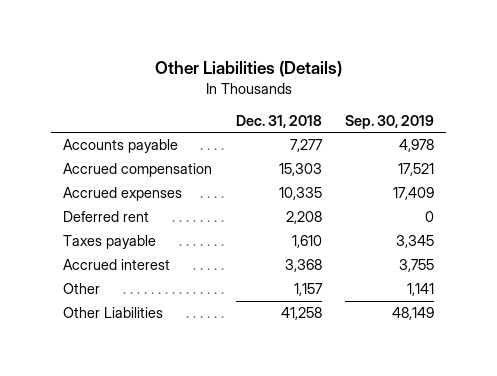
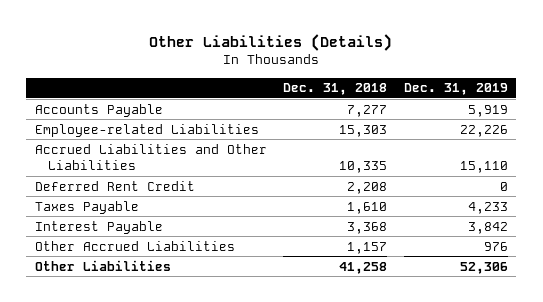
- | Dec. 31, 2018 | Sep. 30, 2019
+ | Dec. 31, 2018 | Dec. 31, 2019
- Accounts payable | 7,277 | 4,978
- Accrued compensation | 15,303 | 17,521
- Accrued expenses | 10,335 | 17,409
- Deferred rent | 2,208 | 0
- Taxes payable | 1,610 | 3,345
- Accrued interest | 3,368 | 3,755
- Other | 1,157 | 1,141
+ Accounts Payable | 7,277 | 5,919
+ Employee-related Liabilities | 15,303 | 22,226
+ Accrued Liabilities and Other Liabilities | 10,335 | 15,110
+ Deferred Rent Credit | 2,208 | 0
+ Taxes Payable | 1,610 | 4,233
+ Interest Payable | 3,368 | 3,842
+ Other Accrued Liabilities | 1,157 | 976

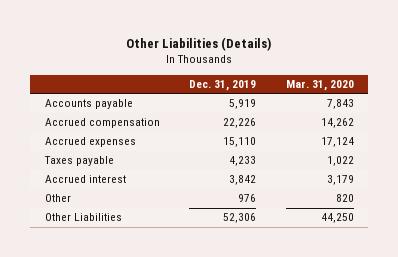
- | Dec. 31, 2018 | Dec. 31, 2019
+ | Dec. 31, 2019 | Mar. 31, 2020
- Accounts Payable | 7,277 | 5,919
- Employee-related Liabilities | 15,303 | 22,226
- Accrued Liabilities and Other Liabilities | 10,335 | 15,110
- Deferred Rent Credit | 2,208 | 0
- Taxes Payable | 1,610 | 4,233
- Interest Payable | 3,368 | 3,842
- Other Accrued Liabilities | 1,157 | 976
+ Accounts payable | 5,919 | 7,843
+ Accrued compensation | 22,226 | 14,262
+ Accrued expenses | 15,110 | 17,124
+ Taxes payable | 4,233 | 1,022
+ Accrued interest | 3,842 | 3,179
+ Other | 976 | 820

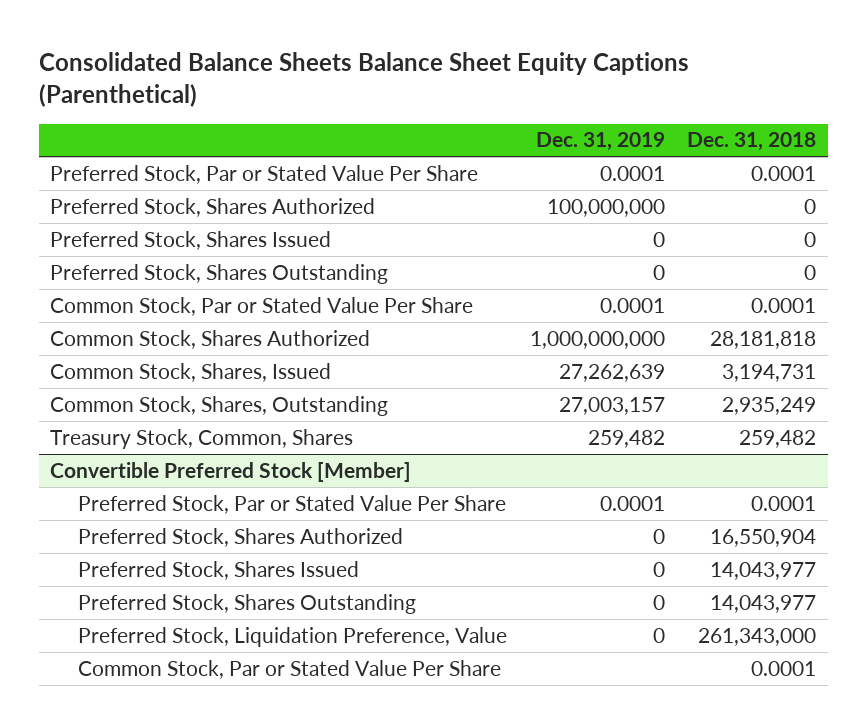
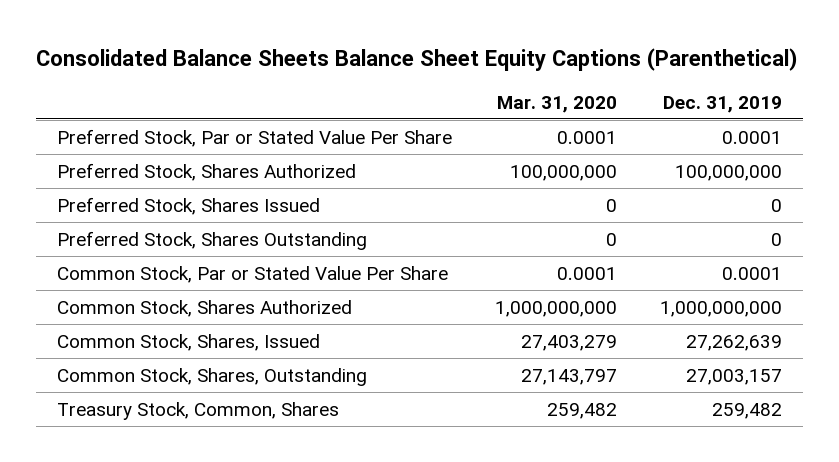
- | Dec. 31, 2019 | Dec. 31, 2018
+ | Mar. 31, 2020 | Dec. 31, 2019
- Convertible Preferred Stock [Member]
- Preferred Stock, Par or Stated Value Per Share | 0.0001 | 0.0001
- Preferred Stock, Shares Authorized | 0 | 16,550,904
- Preferred Stock, Shares Issued | 0 | 14,043,977
- Preferred Stock, Shares Outstanding | 0 | 14,043,977
- Preferred Stock, Liquidation Preference, Value | 0 | 261,343,000
- Common Stock, Par or Stated Value Per Share | | 0.0001

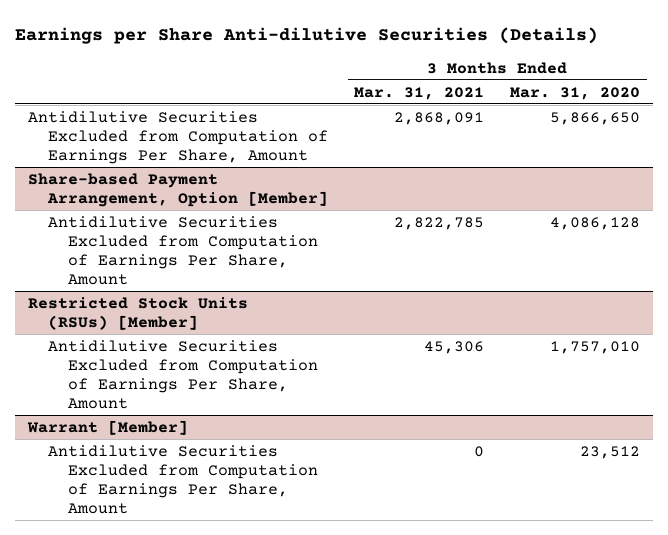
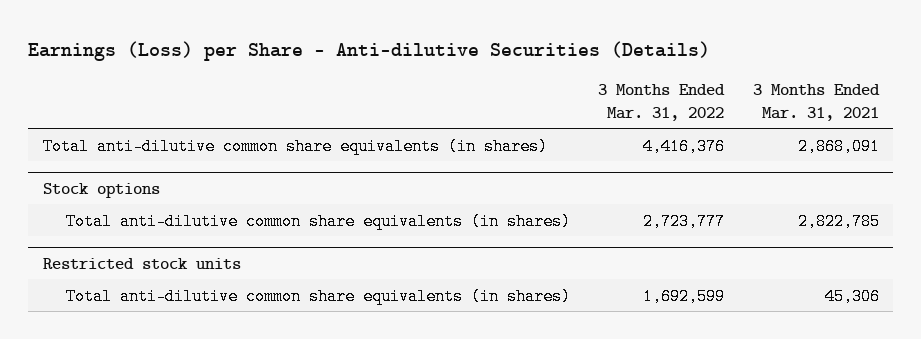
- Earnings per Share Anti-dilutive Securities (Details)
+ Earnings (Loss) per Share - Anti-dilutive Securities (Details)
- | 3 Months Ended Mar. 31, 2021 | 3 Months Ended Mar. 31, 2020
+ | 3 Months Ended Mar. 31, 2022 | 3 Months Ended Mar. 31, 2021
- Antidilutive Securities Excluded from Computation of Earnings Per Share, Amount | 2,868,091 | 5,866,650
- Share-based Payment Arrangement, Option [Member]
- Antidilutive Securities Excluded from Computation of Earnings Per Share, Amount | 2,822,785 | 4,086,128
- Restricted Stock Units (RSUs) [Member]
- Antidilutive Securities Excluded from Computation of Earnings Per Share, Amount | 45,306 | 1,757,010
- Warrant [Member]
- Antidilutive Securities Excluded from Computation of Earnings Per Share, Amount | 0 | 23,512
+ Total anti-dilutive common share equivalents (in shares) | 4,416,376 | 2,868,091
+ Stock options
+ Total anti-dilutive common share equivalents (in shares) | 2,723,777 | 2,822,785
+ Restricted stock units
+ Total anti-dilutive common share equivalents (in shares) | 1,692,599 | 45,306

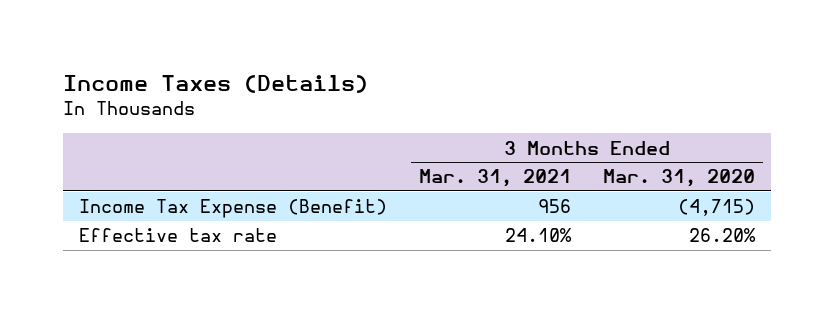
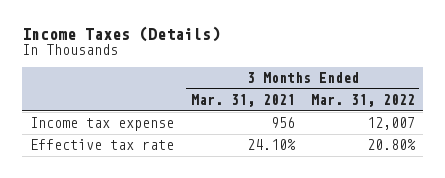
- | 3 Months Ended Mar. 31, 2021 | 3 Months Ended Mar. 31, 2020
+ | 3 Months Ended Mar. 31, 2021 | 3 Months Ended Mar. 31, 2022
- Income Tax Expense (Benefit) | 956 | (4,715)
+ Income tax expense | 956 | 12,007

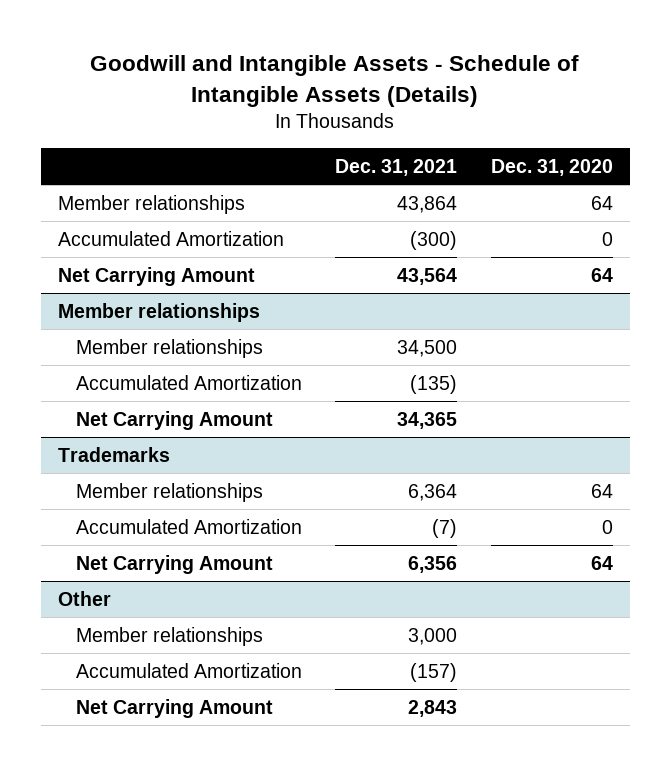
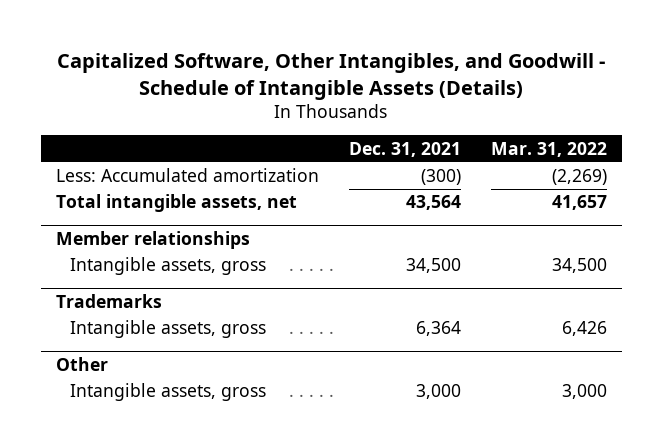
- Goodwill and Intangible Assets - Schedule of Intangible Assets (Details)
+ Capitalized Software, Other Intangibles, and Goodwill - Schedule of Intangible Assets (Details)
- | Dec. 31, 2021 | Dec. 31, 2020
+ | Dec. 31, 2021 | Mar. 31, 2022
- Member relationships | 43,864 | 64
- Accumulated Amortization | (300) | 0
- Net Carrying Amount | 43,564 | 64
+ Less: Accumulated amortization | (300) | (2,269)
+ Total intangible assets, net | 43,564 | 41,657
@ Member relationships
- Member relationships | 34,500 |
- Accumulated Amortization | (135) |
- Net Carrying Amount | 34,365 |
+ Intangible assets, gross | 34,500 | 34,500
@ Trademarks
- Member relationships | 6,364 | 64
- Accumulated Amortization | (7) | 0
- Net Carrying Amount | 6,356 | 64
+ Intangible assets, gross | 6,364 | 6,426
@ Other
- Member relationships | 3,000 |
- Accumulated Amortization | (157) |
- Net Carrying Amount | 2,843 |
+ Intangible assets, gross | 3,000 | 3,000

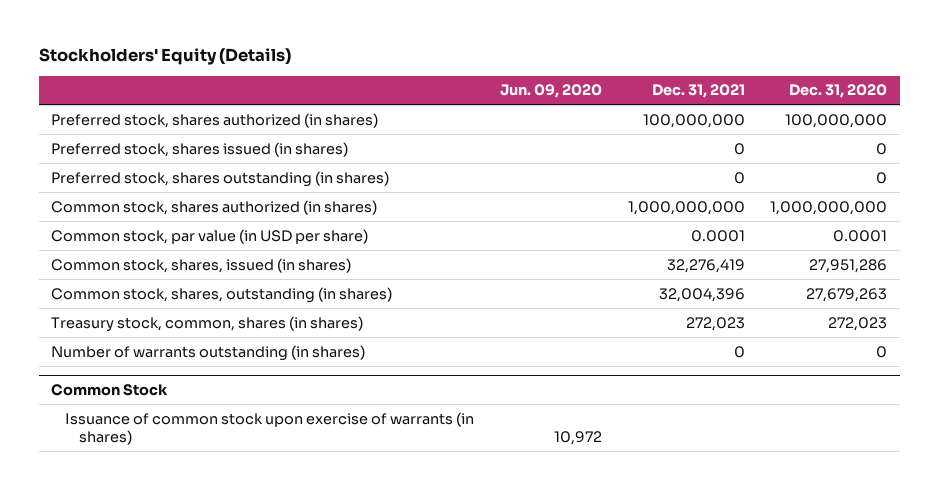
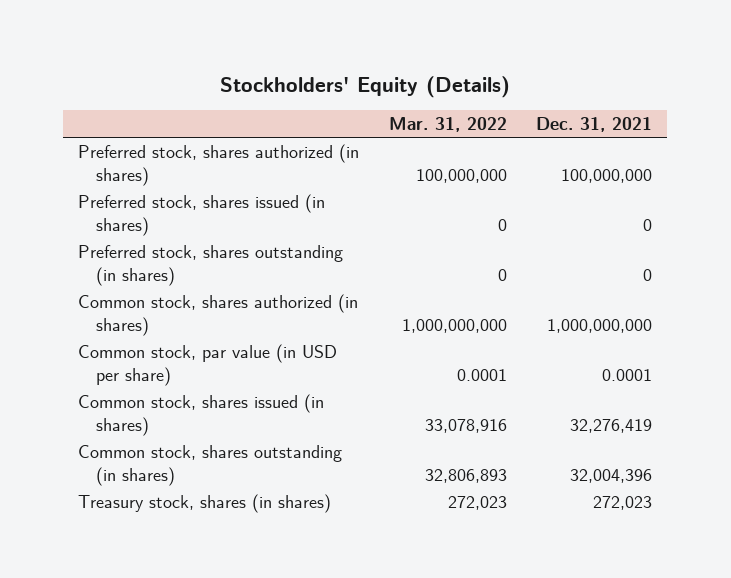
- | Jun. 09, 2020 | Dec. 31, 2021 | Dec. 31, 2020
+ | Mar. 31, 2022 | Dec. 31, 2021
- Common stock, shares, issued (in shares) | | 32,276,419 | 27,951,286
- Common stock, shares, outstanding (in shares) | | 32,004,396 | 27,679,263
- Treasury stock, common, shares (in shares) | | 272,023 | 272,023
- Number of warrants outstanding (in shares) | | 0 | 0
- Common Stock
- Issuance of common stock upon exercise of warrants (in shares) | 10,972 | |
+ Common stock, shares issued (in shares) | 33,078,916 | 32,276,419
+ Common stock, shares outstanding (in shares) | 32,806,893 | 32,004,396
+ Treasury stock, shares (in shares) | 272,023 | 272,023

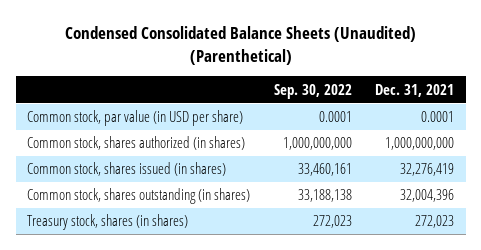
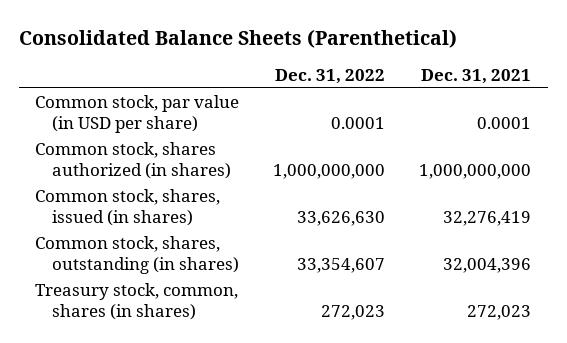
- Condensed Consolidated Balance Sheets (Unaudited) (Parenthetical)
+ Consolidated Balance Sheets (Parenthetical)
- | Sep. 30, 2022 | Dec. 31, 2021
+ | Dec. 31, 2022 | Dec. 31, 2021
- Common stock, shares issued (in shares) | 33,460,161 | 32,276,419
- Common stock, shares outstanding (in shares) | 33,188,138 | 32,004,396
- Treasury stock, shares (in shares) | 272,023 | 272,023
+ Common stock, shares, issued (in shares) | 33,626,630 | 32,276,419
+ Common stock, shares, outstanding (in shares) | 33,354,607 | 32,004,396
+ Treasury stock, common, shares (in shares) | 272,023 | 272,023

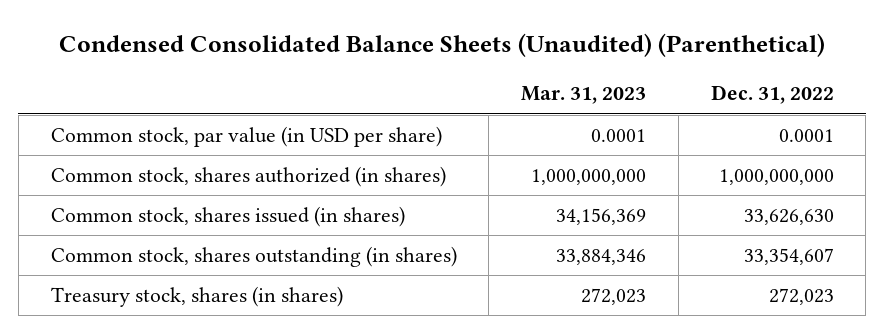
- Consolidated Balance Sheets (Parenthetical)
+ Condensed Consolidated Balance Sheets (Unaudited) (Parenthetical)
- | Dec. 31, 2022 | Dec. 31, 2021
+ | Mar. 31, 2023 | Dec. 31, 2022
- Common stock, shares, issued (in shares) | 33,626,630 | 32,276,419
- Common stock, shares, outstanding (in shares) | 33,354,607 | 32,004,396
- Treasury stock, common, shares (in shares) | 272,023 | 272,023
+ Common stock, shares issued (in shares) | 34,156,369 | 33,626,630
+ Common stock, shares outstanding (in shares) | 33,884,346 | 33,354,607
+ Treasury stock, shares (in shares) | 272,023 | 272,023

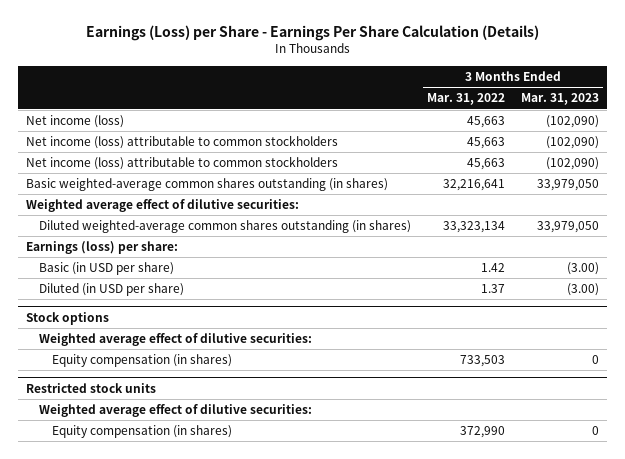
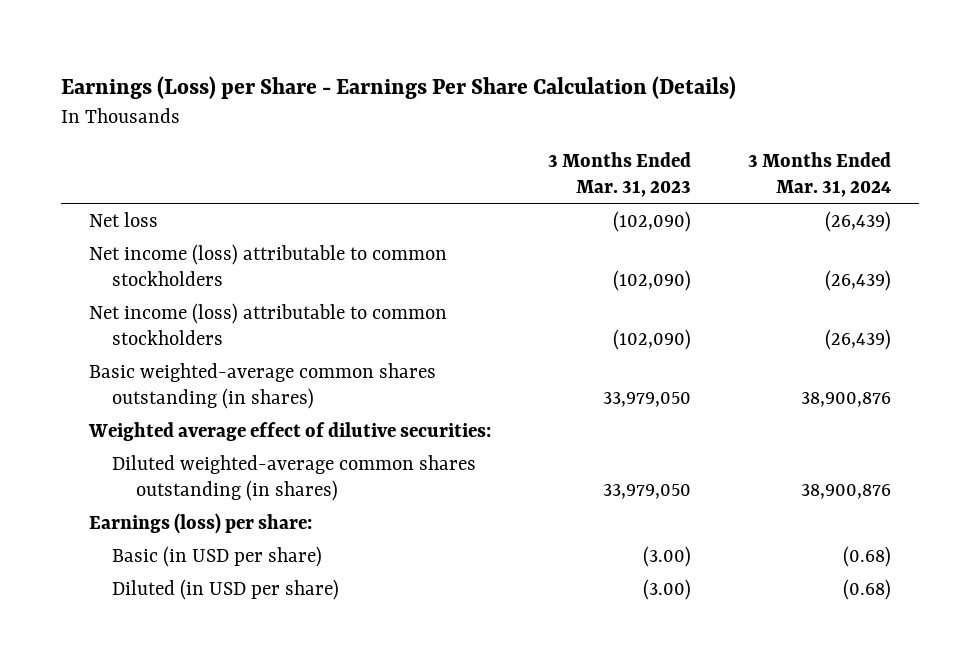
- | 3 Months Ended Mar. 31, 2022 | 3 Months Ended Mar. 31, 2023
+ | 3 Months Ended Mar. 31, 2023 | 3 Months Ended Mar. 31, 2024
- Net income (loss) | 45,663 | (102,090)
+ Net loss | (102,090) | (26,439)
- Stock options
- Weighted average effect of dilutive securities:
- Equity compensation (in shares) | 733,503 | 0
- Restricted stock units
- Weighted average effect of dilutive securities:
- Equity compensation (in shares) | 372,990 | 0

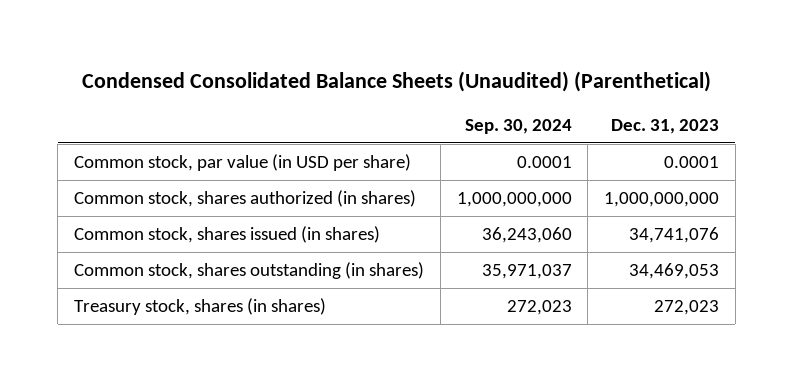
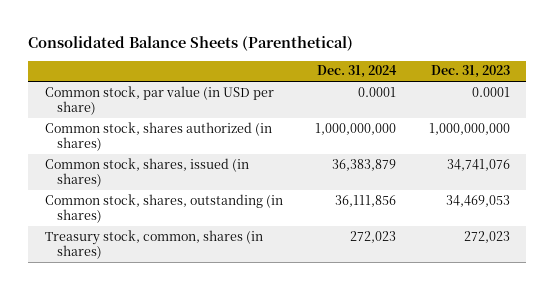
- Condensed Consolidated Balance Sheets (Unaudited) (Parenthetical)
+ Consolidated Balance Sheets (Parenthetical)
- | Sep. 30, 2024 | Dec. 31, 2023
+ | Dec. 31, 2024 | Dec. 31, 2023
- Common stock, shares issued (in shares) | 36,243,060 | 34,741,076
- Common stock, shares outstanding (in shares) | 35,971,037 | 34,469,053
- Treasury stock, shares (in shares) | 272,023 | 272,023
+ Common stock, shares, issued (in shares) | 36,383,879 | 34,741,076
+ Common stock, shares, outstanding (in shares) | 36,111,856 | 34,469,053
+ Treasury stock, common, shares (in shares) | 272,023 | 272,023

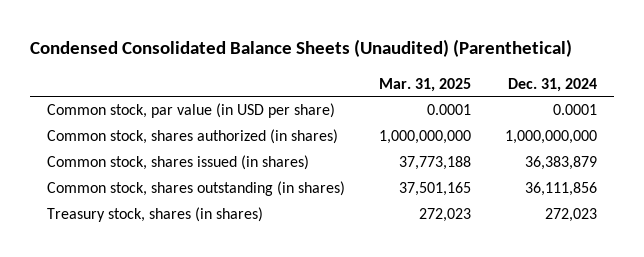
- Consolidated Balance Sheets (Parenthetical)
+ Condensed Consolidated Balance Sheets (Unaudited) (Parenthetical)
- | Dec. 31, 2024 | Dec. 31, 2023
+ | Mar. 31, 2025 | Dec. 31, 2024
- Common stock, shares, issued (in shares) | 36,383,879 | 34,741,076
- Common stock, shares, outstanding (in shares) | 36,111,856 | 34,469,053
- Treasury stock, common, shares (in shares) | 272,023 | 272,023
+ Common stock, shares issued (in shares) | 37,773,188 | 36,383,879
+ Common stock, shares outstanding (in shares) | 37,501,165 | 36,111,856
+ Treasury stock, shares (in shares) | 272,023 | 272,023

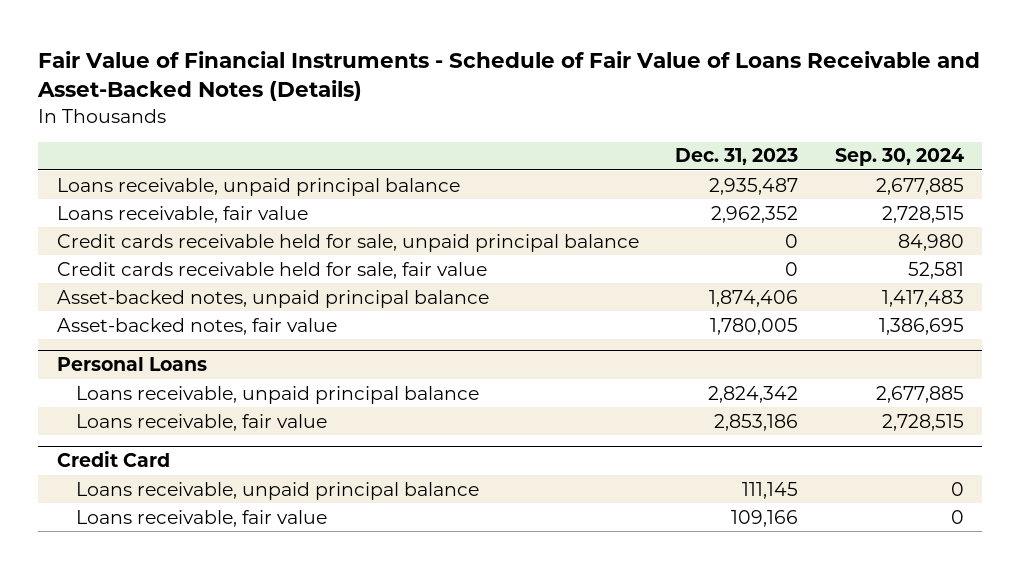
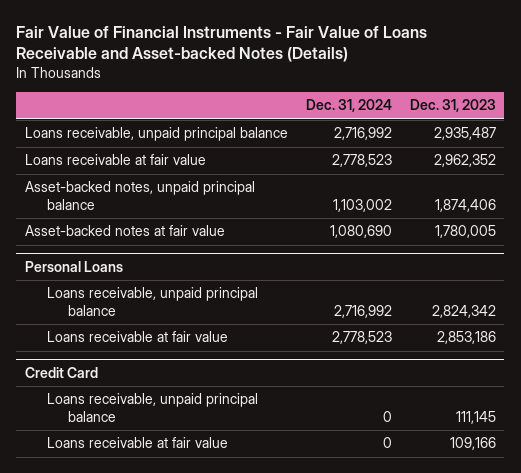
- Fair Value of Financial Instruments - Schedule of Fair Value of Loans Receivable and Asset-Backed Notes (Details)
+ Fair Value of Financial Instruments - Fair Value of Loans Receivable and Asset-backed Notes (Details)
- | Dec. 31, 2023 | Sep. 30, 2024
+ | Dec. 31, 2024 | Dec. 31, 2023
- Loans receivable, fair value | 2,962,352 | 2,728,515
- Credit cards receivable held for sale, unpaid principal balance | 0 | 84,980
- Credit cards receivable held for sale, fair value | 0 | 52,581
+ Loans receivable at fair value | 2,778,523 | 2,962,352
- Asset-backed notes, fair value | 1,780,005 | 1,386,695
+ Asset-backed notes at fair value | 1,080,690 | 1,780,005
@ Personal Loans
- Loans receivable, fair value | 2,853,186 | 2,728,515
+ Loans receivable at fair value | 2,778,523 | 2,853,186
@ Credit Card
- Loans receivable, fair value | 109,166 | 0
+ Loans receivable at fair value | 0 | 109,166

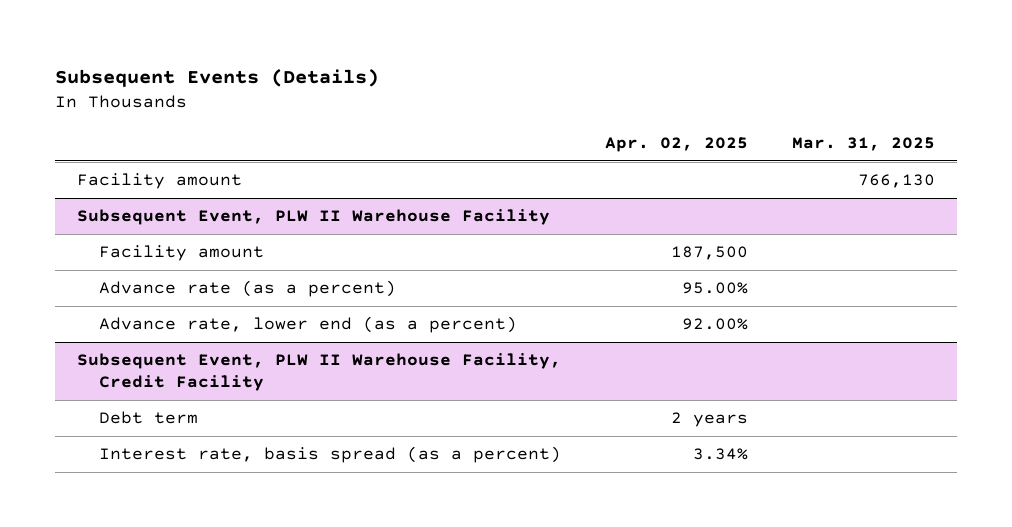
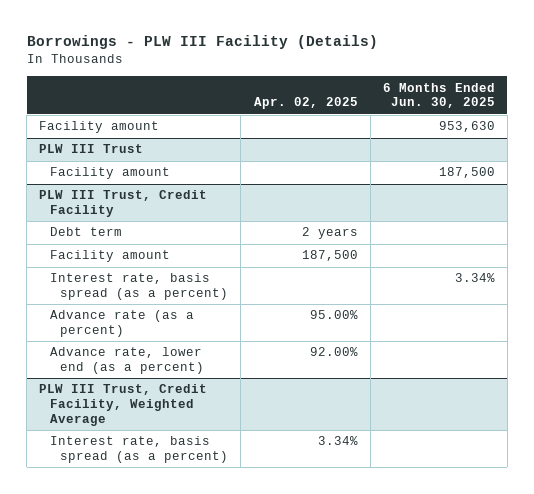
- Subsequent Events (Details)
+ Borrowings - PLW III Facility (Details)
- | Apr. 02, 2025 | Mar. 31, 2025
+ | Apr. 02, 2025 | 6 Months Ended Jun. 30, 2025
- Subsequent Event, PLW II Warehouse Facility
+ PLW III Trust
+ Facility amount | | 187,500
+ PLW III Trust, Credit Facility
+ Debt term | 2 years |
+ Interest rate, basis spread (as a percent) | | 3.34%
- Subsequent Event, PLW II Warehouse Facility, Credit Facility
- Debt term | 2 years |
+ PLW III Trust, Credit Facility, Weighted Average

